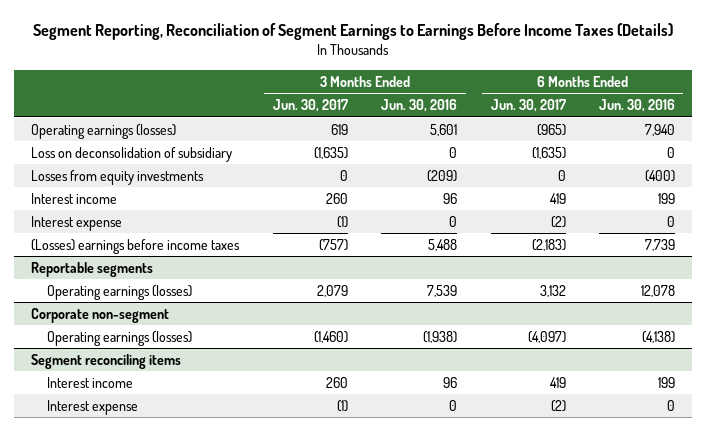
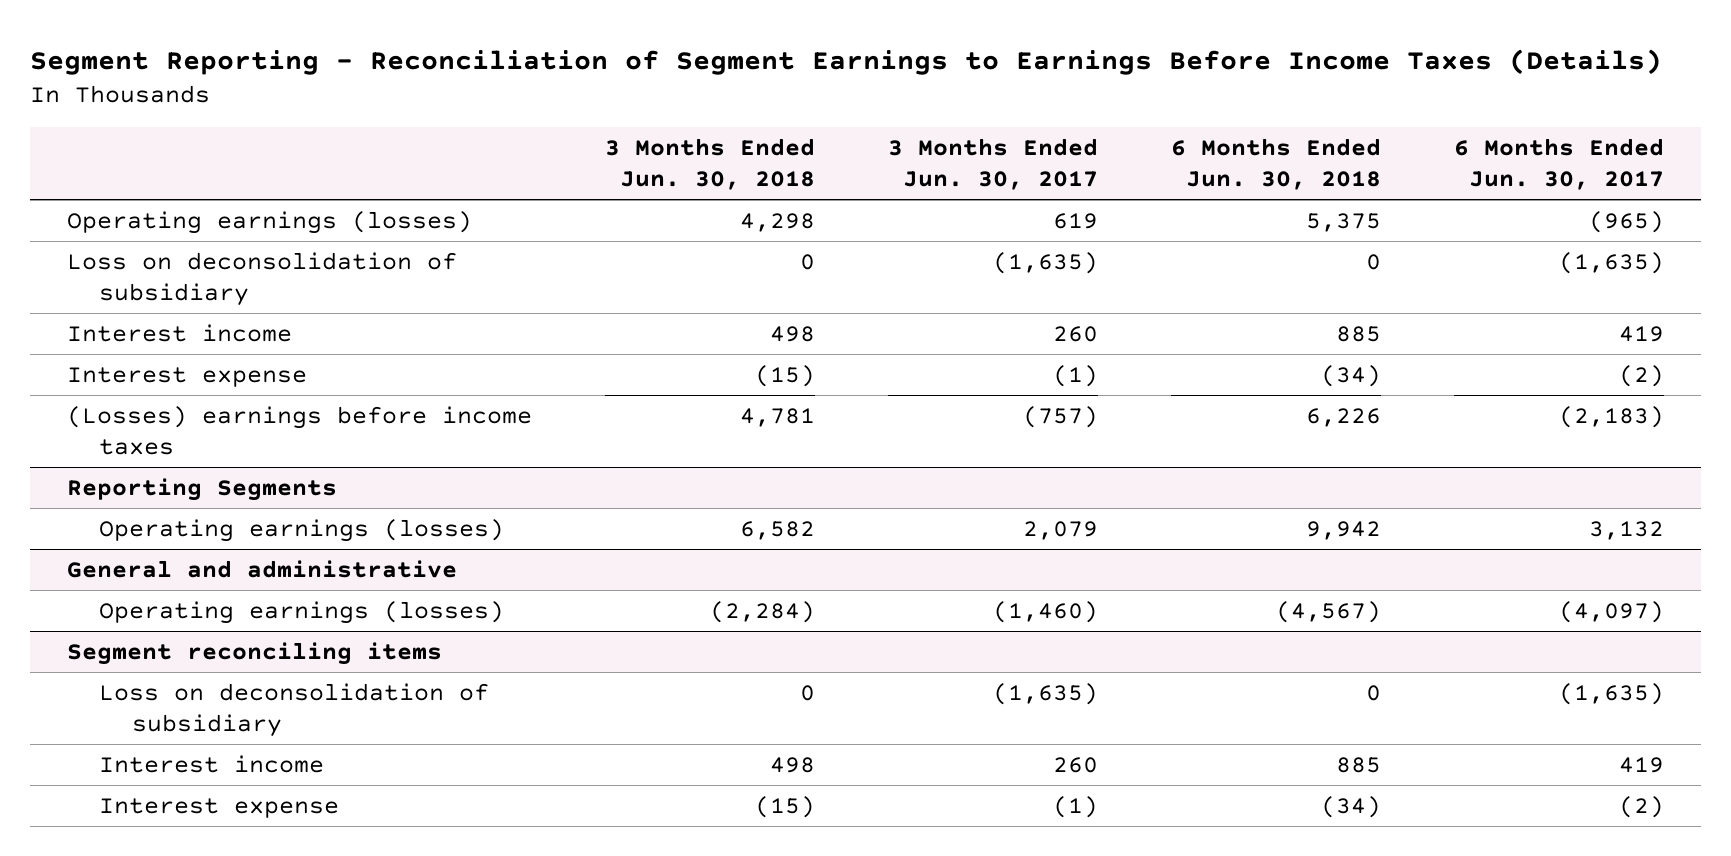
- Segment Reporting, Reconciliation of Segment Earnings to Earnings Before Income Taxes (Details)
+ Segment Reporting - Reconciliation of Segment Earnings to Earnings Before Income Taxes (Details)
- | 3 Months Ended Jun. 30, 2017 | 3 Months Ended Jun. 30, 2016 | 6 Months Ended Jun. 30, 2017 | 6 Months Ended Jun. 30, 2016
+ | 3 Months Ended Jun. 30, 2018 | 3 Months Ended Jun. 30, 2017 | 6 Months Ended Jun. 30, 2018 | 6 Months Ended Jun. 30, 2017
- Losses from equity investments | 0 | (209) | 0 | (400)
- Reportable segments
+ Reporting Segments
- Corporate non-segment
+ General and administrative
@ Segment reconciling items
+ Loss on deconsolidation of subsidiary | 0 | (1,635) | 0 | (1,635)

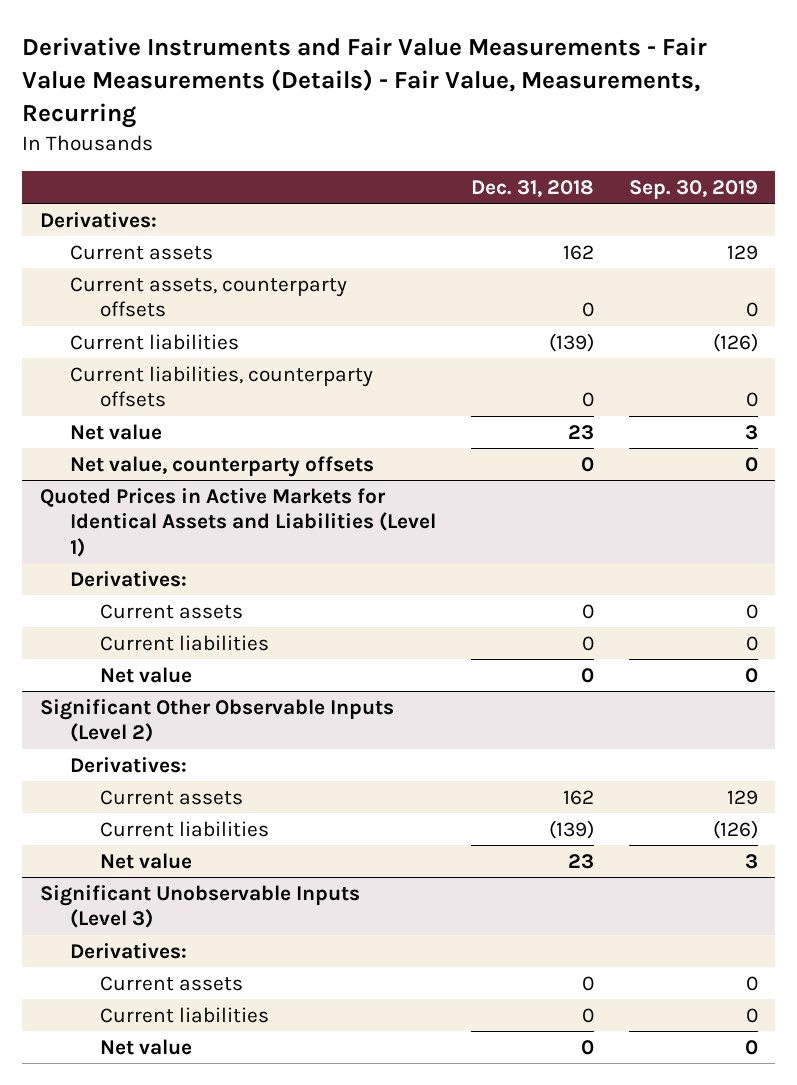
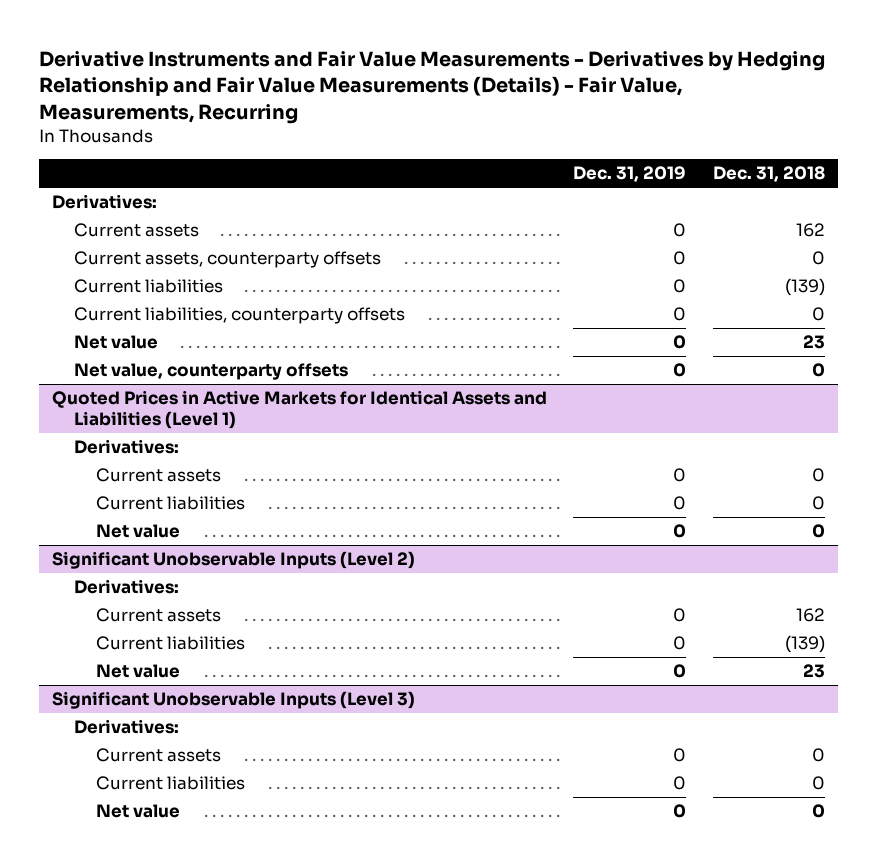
- Derivative Instruments and Fair Value Measurements - Fair Value Measurements (Details) - Fair Value, Measurements, Recurring
+ Derivative Instruments and Fair Value Measurements - Derivatives by Hedging Relationship and Fair Value Measurements (Details) - Fair Value, Measurements, Recurring
- | Dec. 31, 2018 | Sep. 30, 2019
+ | Dec. 31, 2019 | Dec. 31, 2018
- Significant Other Observable Inputs (Level 2)
+ Significant Unobservable Inputs (Level 2)

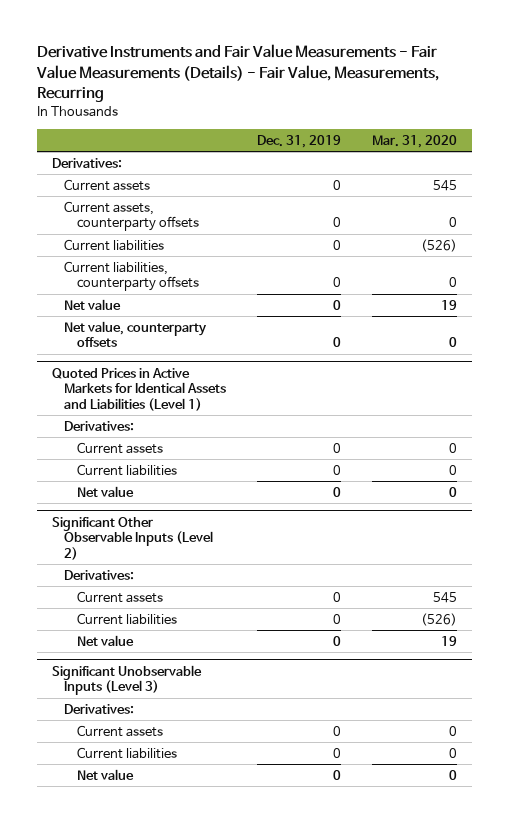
- Derivative Instruments and Fair Value Measurements - Derivatives by Hedging Relationship and Fair Value Measurements (Details) - Fair Value, Measurements, Recurring
+ Derivative Instruments and Fair Value Measurements - Fair Value Measurements (Details) - Fair Value, Measurements, Recurring
- | Dec. 31, 2019 | Dec. 31, 2018
+ | Dec. 31, 2019 | Mar. 31, 2020
- Significant Unobservable Inputs (Level 2)
+ Significant Other Observable Inputs (Level 2)

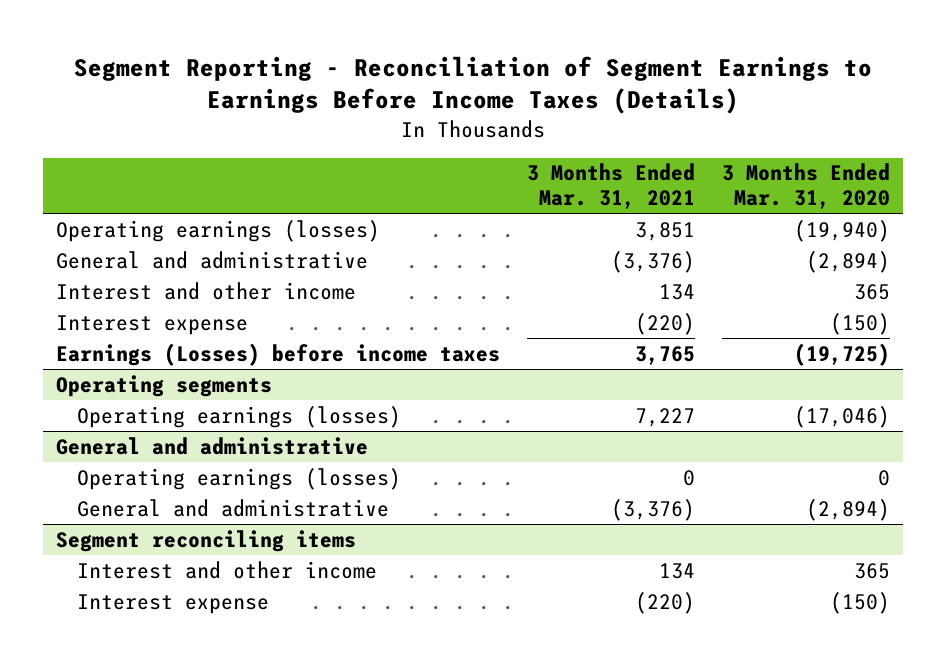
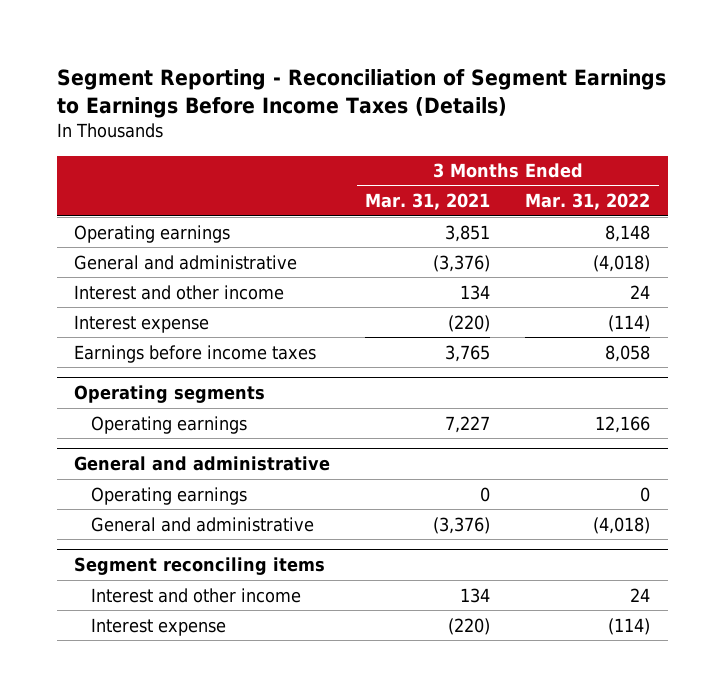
- | 3 Months Ended Mar. 31, 2021 | 3 Months Ended Mar. 31, 2020
+ | 3 Months Ended Mar. 31, 2021 | 3 Months Ended Mar. 31, 2022
- Operating earnings (losses) | 3,851 | (19,940)
+ Operating earnings | 3,851 | 8,148
- Earnings (Losses) before income taxes | 3,765 | (19,725)
+ Earnings before income taxes | 3,765 | 8,058
@ Operating segments
- Operating earnings (losses) | 7,227 | (17,046)
+ Operating earnings | 7,227 | 12,166
@ General and administrative
- Operating earnings (losses) | 0 | 0
+ Operating earnings | 0 | 0

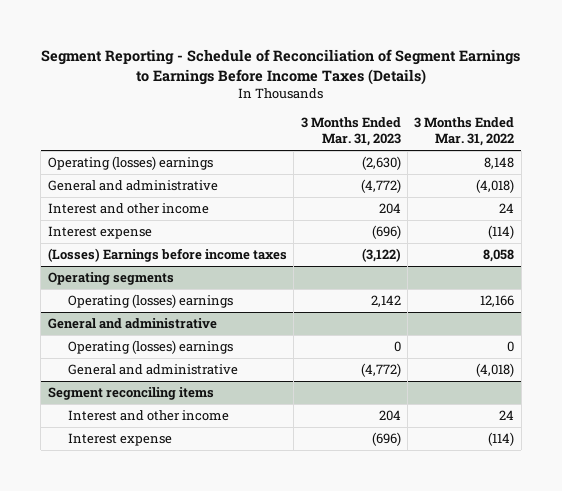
- Segment Reporting - Reconciliation of Segment Earnings to Earnings Before Income Taxes (Details)
+ Segment Reporting - Schedule of Reconciliation of Segment Earnings to Earnings Before Income Taxes (Details)
- | 3 Months Ended Mar. 31, 2021 | 3 Months Ended Mar. 31, 2022
+ | 3 Months Ended Mar. 31, 2023 | 3 Months Ended Mar. 31, 2022
- Operating earnings | 3,851 | 8,148
+ Operating (losses) earnings | (2,630) | 8,148
- Earnings before income taxes | 3,765 | 8,058
+ (Losses) Earnings before income taxes | (3,122) | 8,058
@ Operating segments
- Operating earnings | 7,227 | 12,166
+ Operating (losses) earnings | 2,142 | 12,166
@ General and administrative
- Operating earnings | 0 | 0
+ Operating (losses) earnings | 0 | 0

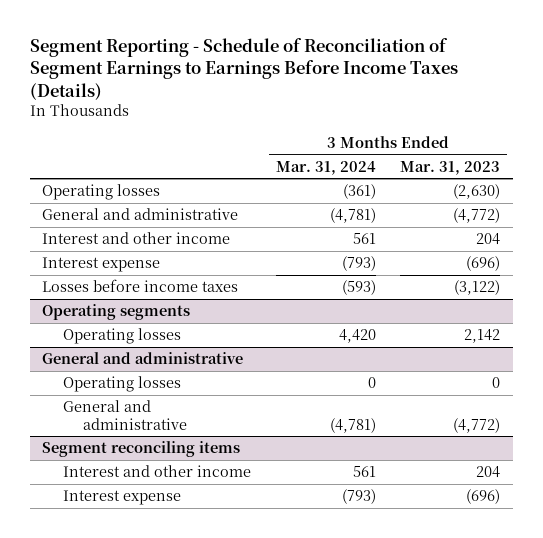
- | 3 Months Ended Mar. 31, 2023 | 3 Months Ended Mar. 31, 2022
+ | 3 Months Ended Mar. 31, 2024 | 3 Months Ended Mar. 31, 2023
- Operating (losses) earnings | (2,630) | 8,148
+ Operating losses | (361) | (2,630)
- (Losses) Earnings before income taxes | (3,122) | 8,058
+ Losses before income taxes | (593) | (3,122)
@ Operating segments
- Operating (losses) earnings | 2,142 | 12,166
+ Operating losses | 4,420 | 2,142
@ General and administrative
- Operating (losses) earnings | 0 | 0
+ Operating losses | 0 | 0

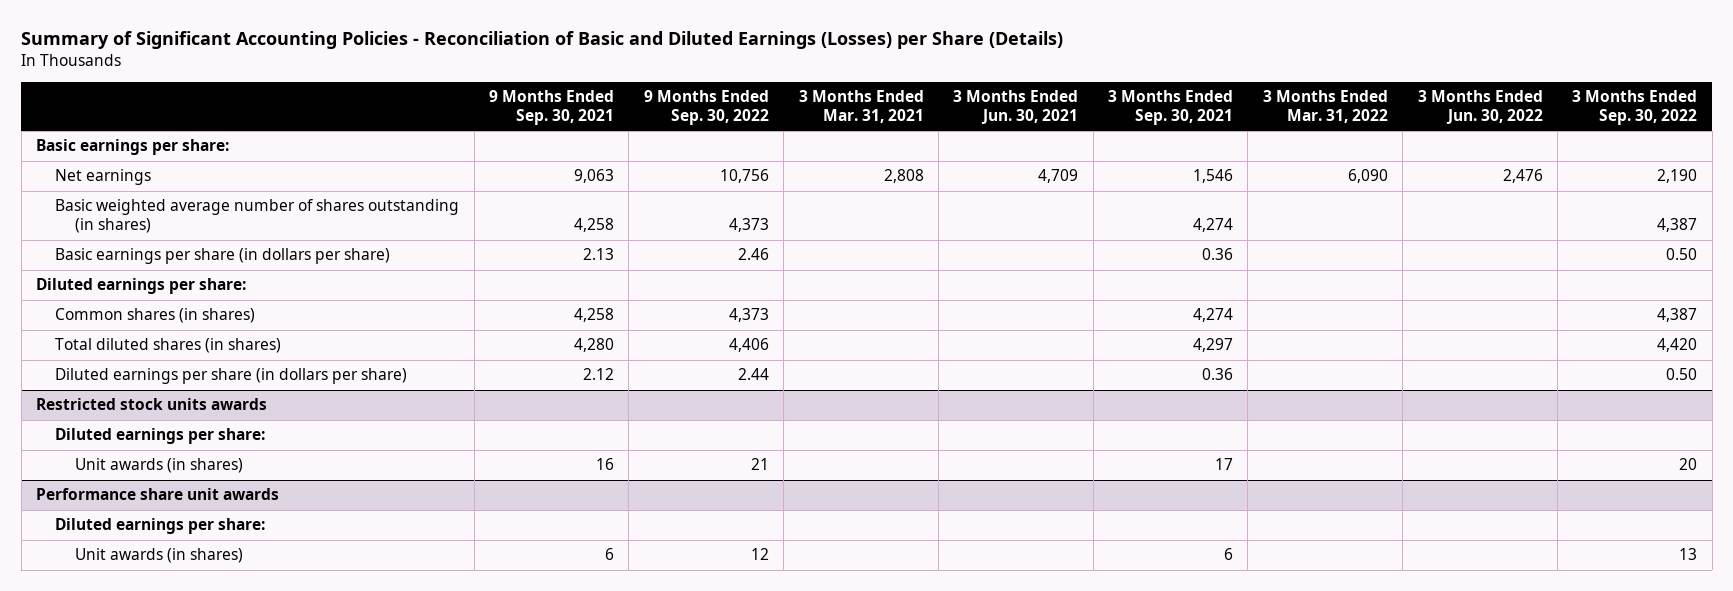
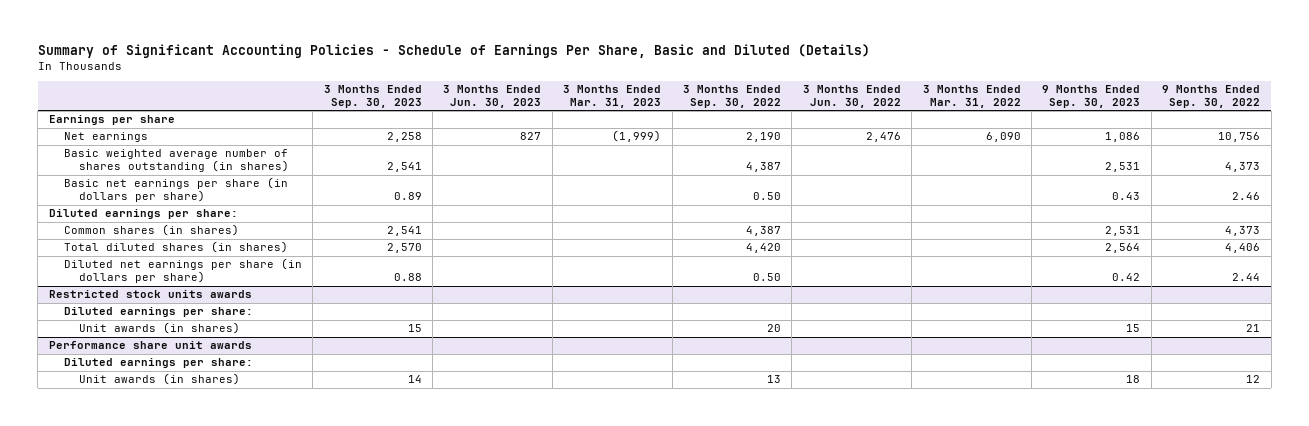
- Summary of Significant Accounting Policies - Reconciliation of Basic and Diluted Earnings (Losses) per Share (Details)
+ Summary of Significant Accounting Policies - Schedule of Earnings Per Share, Basic and Diluted (Details)
- | 9 Months Ended Sep. 30, 2021 | 9 Months Ended Sep. 30, 2022 | 3 Months Ended Mar. 31, 2021 | 3 Months Ended Jun. 30, 2021 | 3 Months Ended Sep. 30, 2021 | 3 Months Ended Mar. 31, 2022 | 3 Months Ended Jun. 30, 2022 | 3 Months Ended Sep. 30, 2022
+ | 3 Months Ended Sep. 30, 2023 | 3 Months Ended Jun. 30, 2023 | 3 Months Ended Mar. 31, 2023 | 3 Months Ended Sep. 30, 2022 | 3 Months Ended Jun. 30, 2022 | 3 Months Ended Mar. 31, 2022 | 9 Months Ended Sep. 30, 2023 | 9 Months Ended Sep. 30, 2022
- Basic earnings per share:
+ Earnings per share
- Basic earnings per share (in dollars per share) | 2.13 | 2.46 | | | 0.36 | | | 0.50
+ Basic net earnings per share (in dollars per share) | 0.89 | | | 0.50 | | | 0.43 | 2.46
- Diluted earnings per share (in dollars per share) | 2.12 | 2.44 | | | 0.36 | | | 0.50
+ Diluted net earnings per share (in dollars per share) | 0.88 | | | 0.50 | | | 0.42 | 2.44

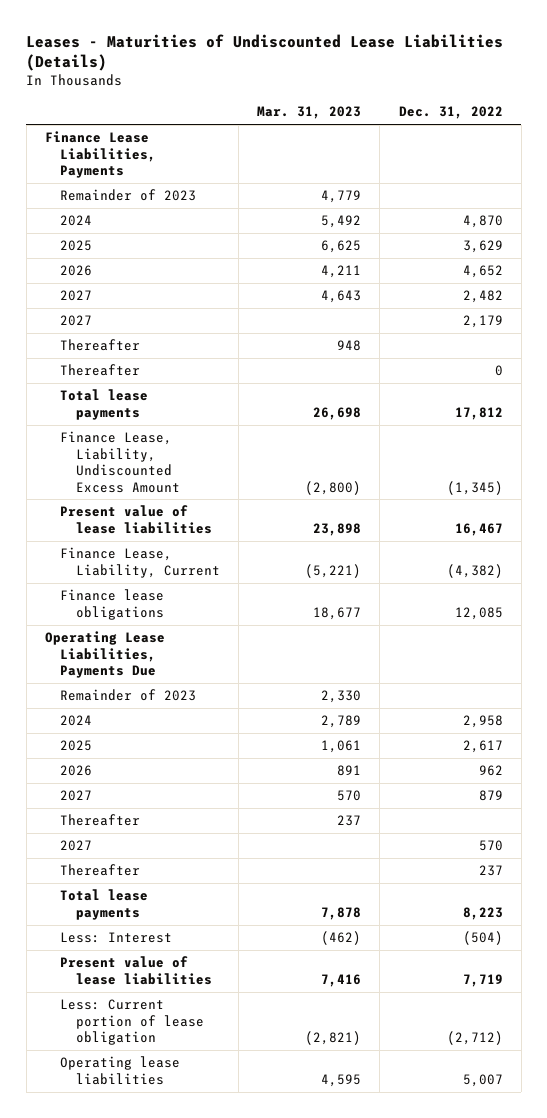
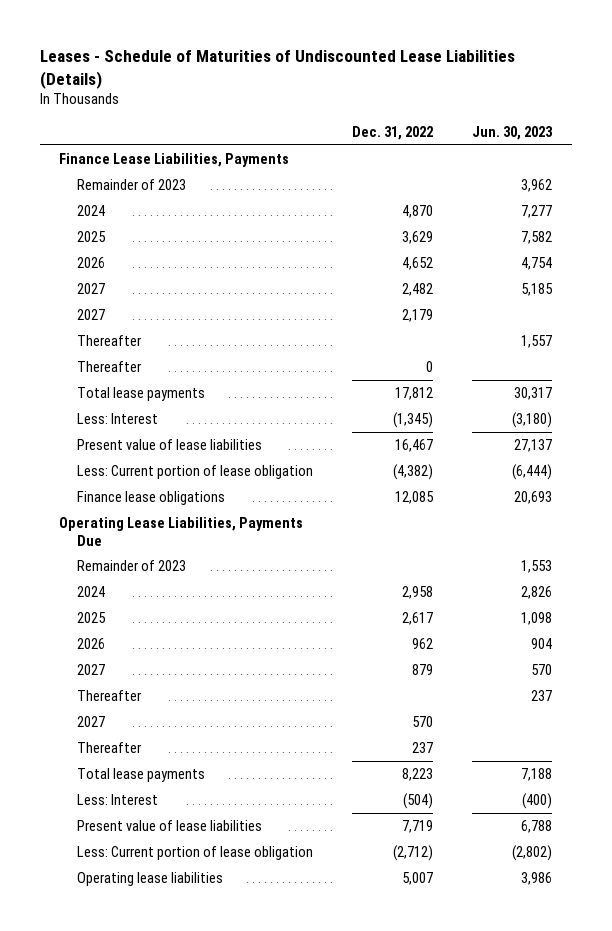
- Leases - Maturities of Undiscounted Lease Liabilities (Details)
+ Leases - Schedule of Maturities of Undiscounted Lease Liabilities (Details)
- | Mar. 31, 2023 | Dec. 31, 2022
+ | Dec. 31, 2022 | Jun. 30, 2023
- Finance Lease, Liability, Undiscounted Excess Amount | (2,800) | (1,345)
+ Less: Interest | (1,345) | (3,180)
- Finance Lease, Liability, Current | (5,221) | (4,382)
+ Less: Current portion of lease obligation | (4,382) | (6,444)

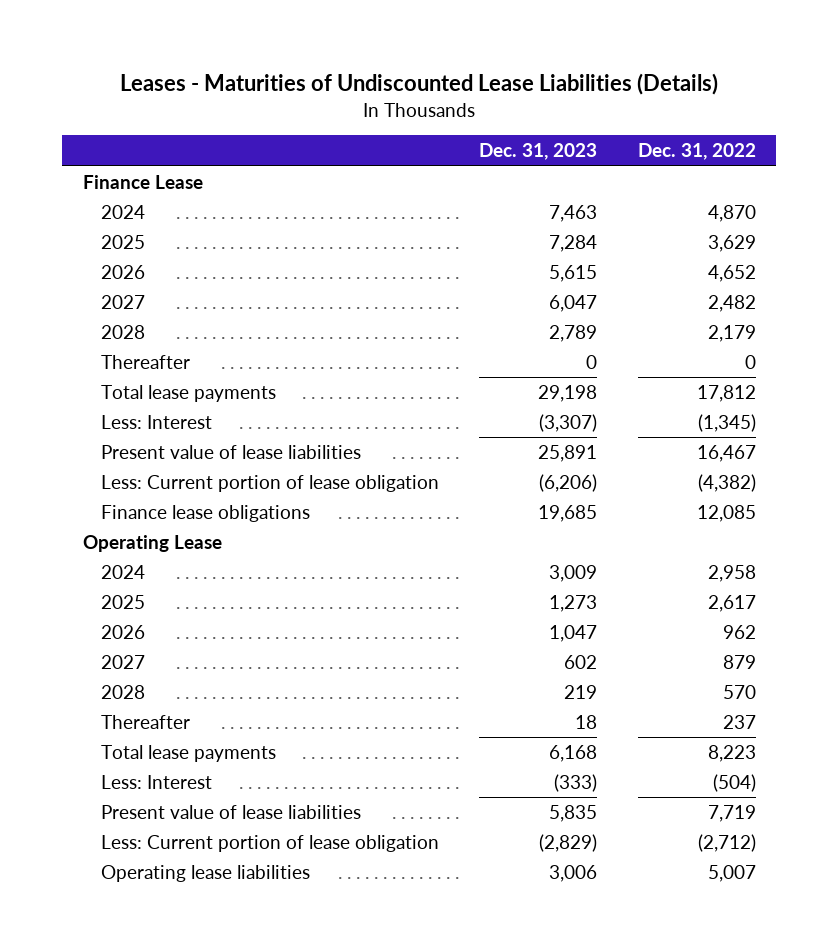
- Leases - Schedule of Maturities of Undiscounted Lease Liabilities (Details)
+ Leases - Maturities of Undiscounted Lease Liabilities (Details)
- | Dec. 31, 2022 | Jun. 30, 2023
+ | Dec. 31, 2023 | Dec. 31, 2022
- Finance Lease Liabilities, Payments
- Remainder of 2023 | | 3,962
+ Finance Lease
- 2027 | 2,179 |
- Thereafter | | 1,557
+ 2028 | 2,789 | 2,179
- Operating Lease Liabilities, Payments Due
- Remainder of 2023 | | 1,553
+ Operating Lease
- Thereafter | | 237
- 2027 | 570 |
+ 2028 | 219 | 570

